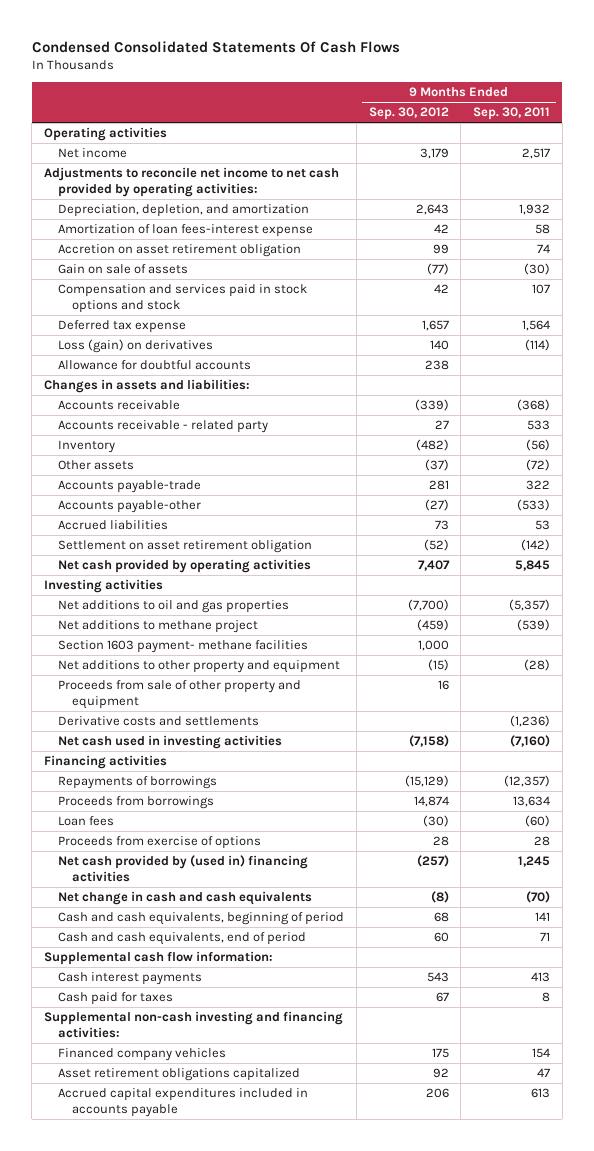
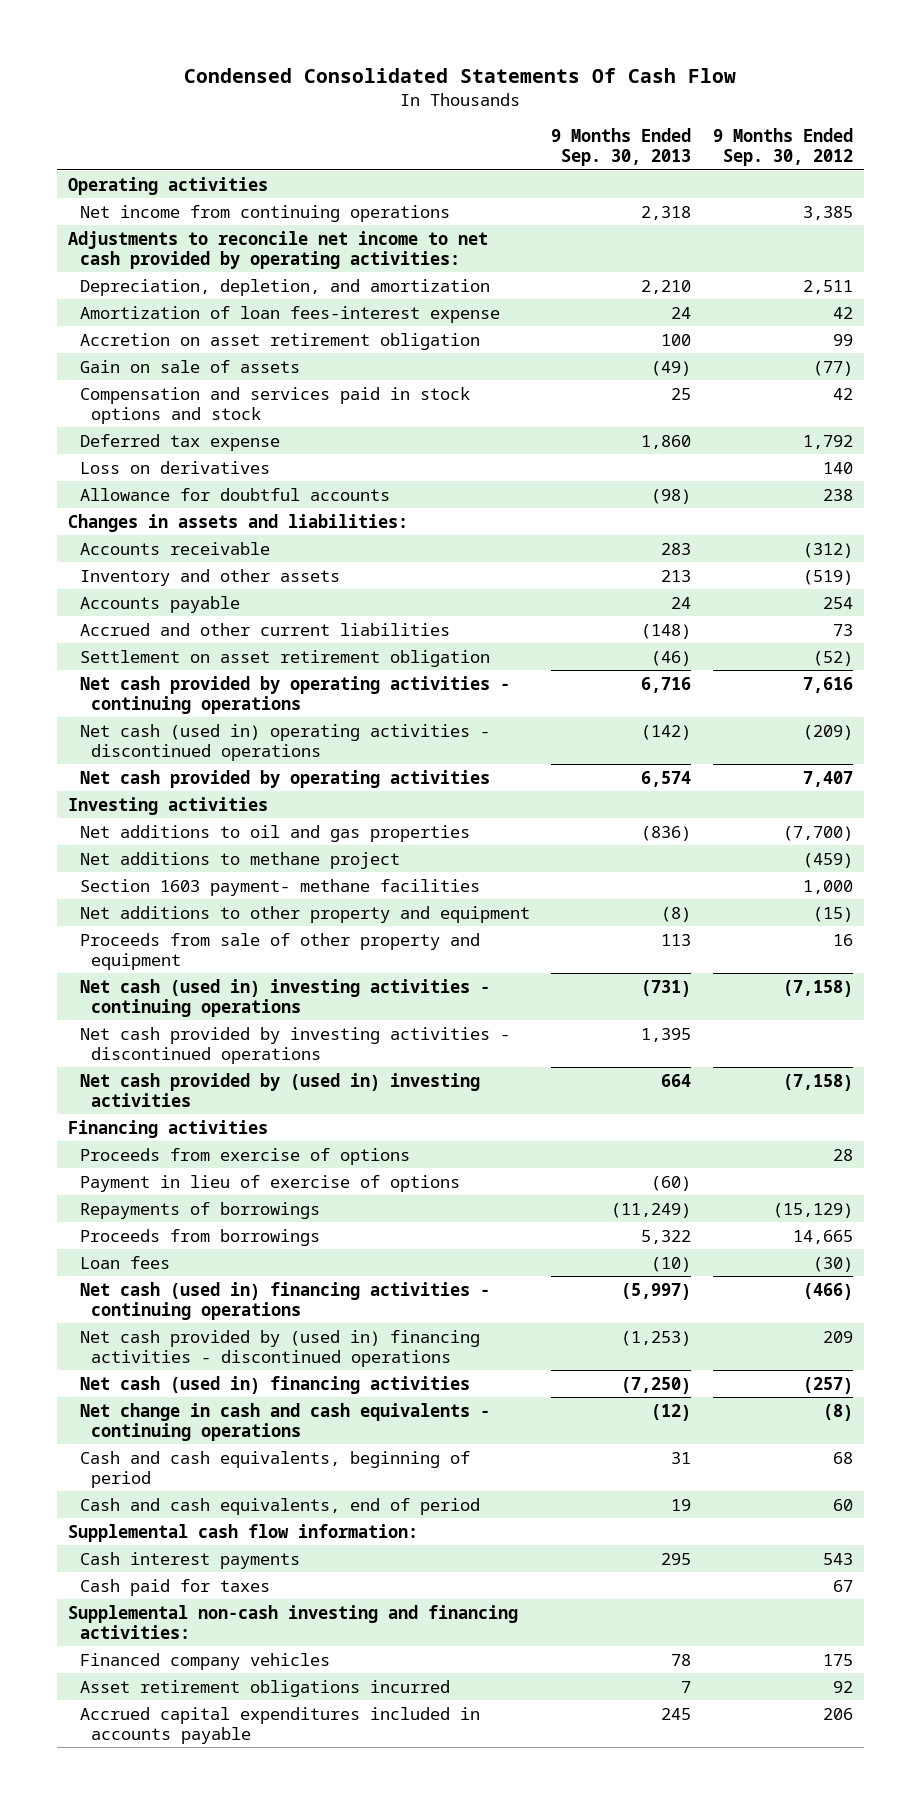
- Condensed Consolidated Statements Of Cash Flows
+ Condensed Consolidated Statements Of Cash Flow
- | 9 Months Ended Sep. 30, 2012 | 9 Months Ended Sep. 30, 2011
+ | 9 Months Ended Sep. 30, 2013 | 9 Months Ended Sep. 30, 2012
- Net income | 3,179 | 2,517
+ Net income from continuing operations | 2,318 | 3,385
- Depreciation, depletion, and amortization | 2,643 | 1,932
+ Depreciation, depletion, and amortization | 2,210 | 2,511
- Deferred tax expense | 1,657 | 1,564
- Loss (gain) on derivatives | 140 | (114)
+ Deferred tax expense | 1,860 | 1,792
+ Loss on derivatives | | 140
- Accounts receivable | (339) | (368)
- Accounts receivable - related party | 27 | 533
- Inventory | (482) | (56)
- Other assets | (37) | (72)
- Accounts payable-trade | 281 | 322
- Accounts payable-other | (27) | (533)
- Accrued liabilities | 73 | 53
+ Accounts receivable | 283 | (312)
+ Inventory and other assets | 213 | (519)
+ Accounts payable | 24 | 254
+ Accrued and other current liabilities | (148) | 73
+ Net cash provided by operating activities - continuing operations | 6,716 | 7,616
+ Net cash (used in) operating activities - discontinued operations | (142) | (209)
- Derivative costs and settlements | | (1,236)
- Net cash used in investing activities | (7,158) | (7,160)
+ Net cash (used in) investing activities - continuing operations | (731) | (7,158)
+ Net cash provided by investing activities - discontinued operations | 1,395 |
+ Net cash provided by (used in) investing activities | 664 | (7,158)
moved up: Proceeds from exercise of options | | 28
+ Payment in lieu of exercise of options | (60) |
- Proceeds from borrowings | 14,874 | 13,634
+ Proceeds from borrowings | 5,322 | 14,665
- Net cash provided by (used in) financing activities | (257) | 1,245
- Net change in cash and cash equivalents | (8) | (70)
+ Net cash (used in) financing activities - continuing operations | (5,997) | (466)
+ Net cash provided by (used in) financing activities - discontinued operations | (1,253) | 209
+ Net cash (used in) financing activities | (7,250) | (257)
+ Net change in cash and cash equivalents - continuing operations | (12) | (8)
- Asset retirement obligations capitalized | 92 | 47
+ Asset retirement obligations incurred | 7 | 92

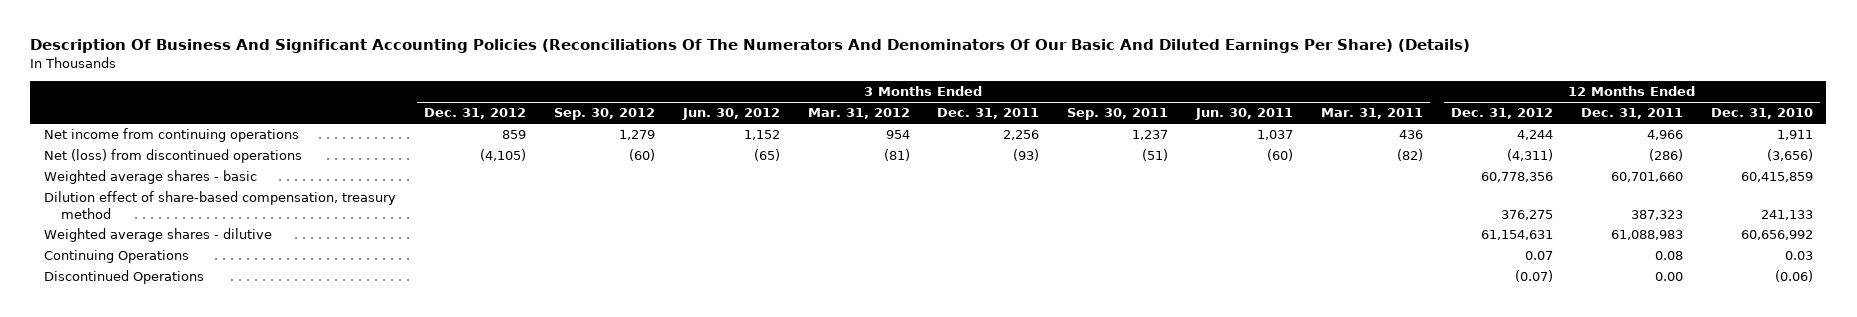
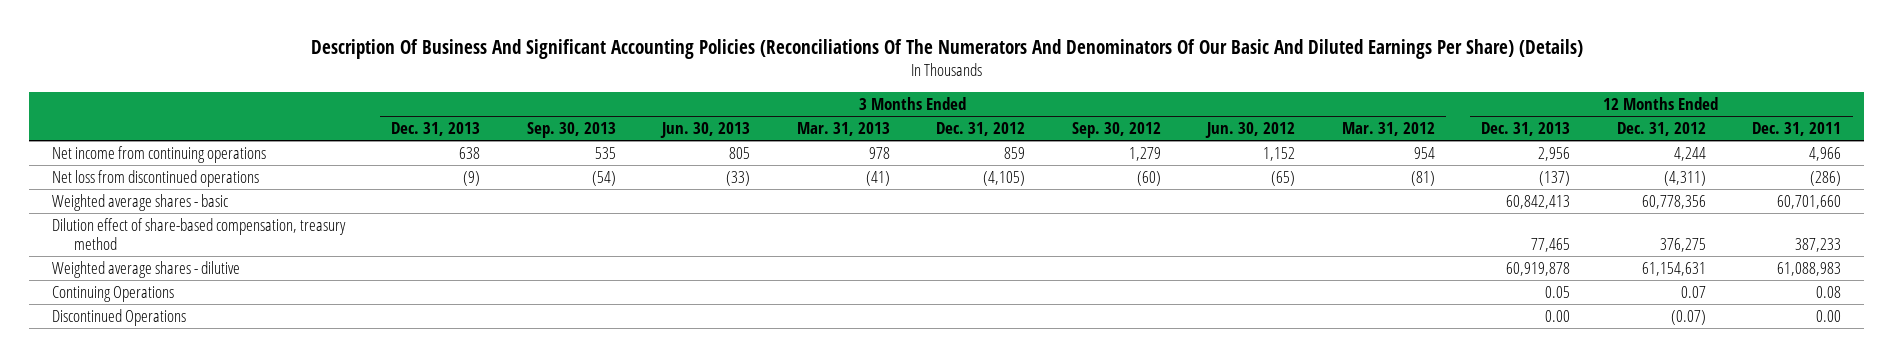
- | 3 Months Ended Dec. 31, 2012 | 3 Months Ended Sep. 30, 2012 | 3 Months Ended Jun. 30, 2012 | 3 Months Ended Mar. 31, 2012 | 3 Months Ended Dec. 31, 2011 | 3 Months Ended Sep. 30, 2011 | 3 Months Ended Jun. 30, 2011 | 3 Months Ended Mar. 31, 2011 | 12 Months Ended Dec. 31, 2012 | 12 Months Ended Dec. 31, 2011 | 12 Months Ended Dec. 31, 2010
+ | 3 Months Ended Dec. 31, 2013 | 3 Months Ended Sep. 30, 2013 | 3 Months Ended Jun. 30, 2013 | 3 Months Ended Mar. 31, 2013 | 3 Months Ended Dec. 31, 2012 | 3 Months Ended Sep. 30, 2012 | 3 Months Ended Jun. 30, 2012 | 3 Months Ended Mar. 31, 2012 | 12 Months Ended Dec. 31, 2013 | 12 Months Ended Dec. 31, 2012 | 12 Months Ended Dec. 31, 2011
- Net (loss) from discontinued operations | (4,105) | (60) | (65) | (81) | (93) | (51) | (60) | (82) | (4,311) | (286) | (3,656)
+ Net loss from discontinued operations | (9) | (54) | (33) | (41) | (4,105) | (60) | (65) | (81) | (137) | (4,311) | (286)
- Dilution effect of share-based compensation, treasury method | | | | | | | | | 376,275 | 387,323 | 241,133
+ Dilution effect of share-based compensation, treasury method | | | | | | | | | 77,465 | 376,275 | 387,233

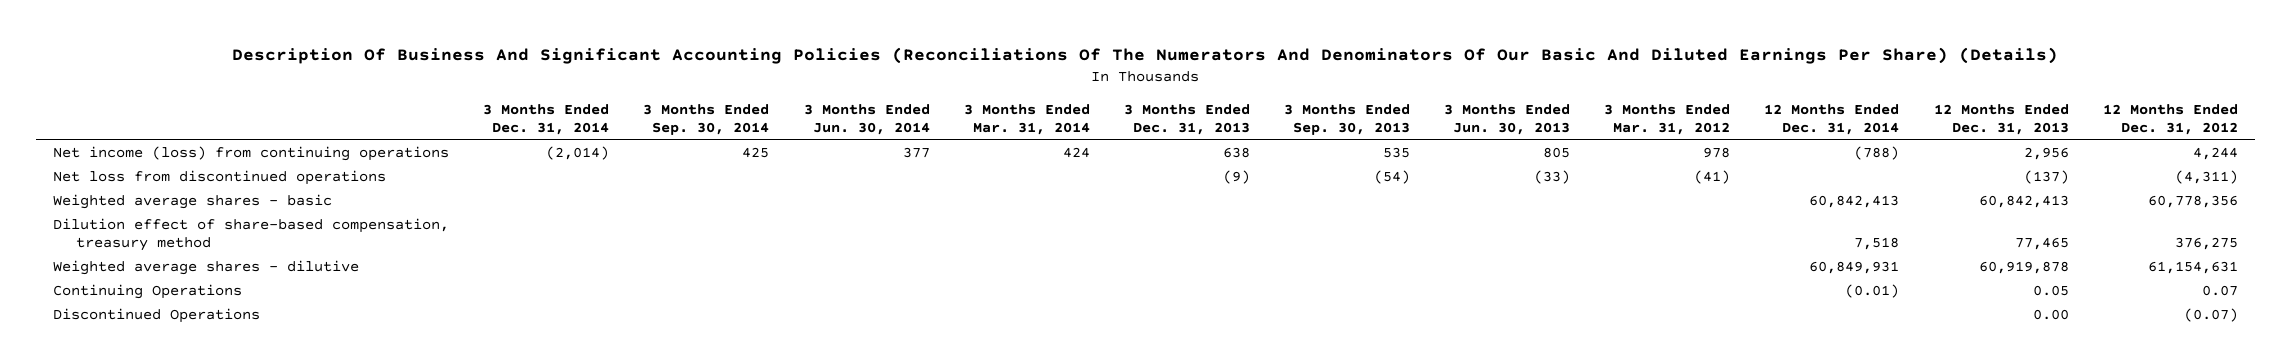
- | 3 Months Ended Dec. 31, 2013 | 3 Months Ended Sep. 30, 2013 | 3 Months Ended Jun. 30, 2013 | 3 Months Ended Mar. 31, 2013 | 3 Months Ended Dec. 31, 2012 | 3 Months Ended Sep. 30, 2012 | 3 Months Ended Jun. 30, 2012 | 3 Months Ended Mar. 31, 2012 | 12 Months Ended Dec. 31, 2013 | 12 Months Ended Dec. 31, 2012 | 12 Months Ended Dec. 31, 2011
+ | 3 Months Ended Dec. 31, 2014 | 3 Months Ended Sep. 30, 2014 | 3 Months Ended Jun. 30, 2014 | 3 Months Ended Mar. 31, 2014 | 3 Months Ended Dec. 31, 2013 | 3 Months Ended Sep. 30, 2013 | 3 Months Ended Jun. 30, 2013 | 3 Months Ended Mar. 31, 2012 | 12 Months Ended Dec. 31, 2014 | 12 Months Ended Dec. 31, 2013 | 12 Months Ended Dec. 31, 2012
- Net income from continuing operations | 638 | 535 | 805 | 978 | 859 | 1,279 | 1,152 | 954 | 2,956 | 4,244 | 4,966
- Net loss from discontinued operations | (9) | (54) | (33) | (41) | (4,105) | (60) | (65) | (81) | (137) | (4,311) | (286)
+ Net income (loss) from continuing operations | (2,014) | 425 | 377 | 424 | 638 | 535 | 805 | 978 | (788) | 2,956 | 4,244
+ Net loss from discontinued operations | | | | | (9) | (54) | (33) | (41) | | (137) | (4,311)

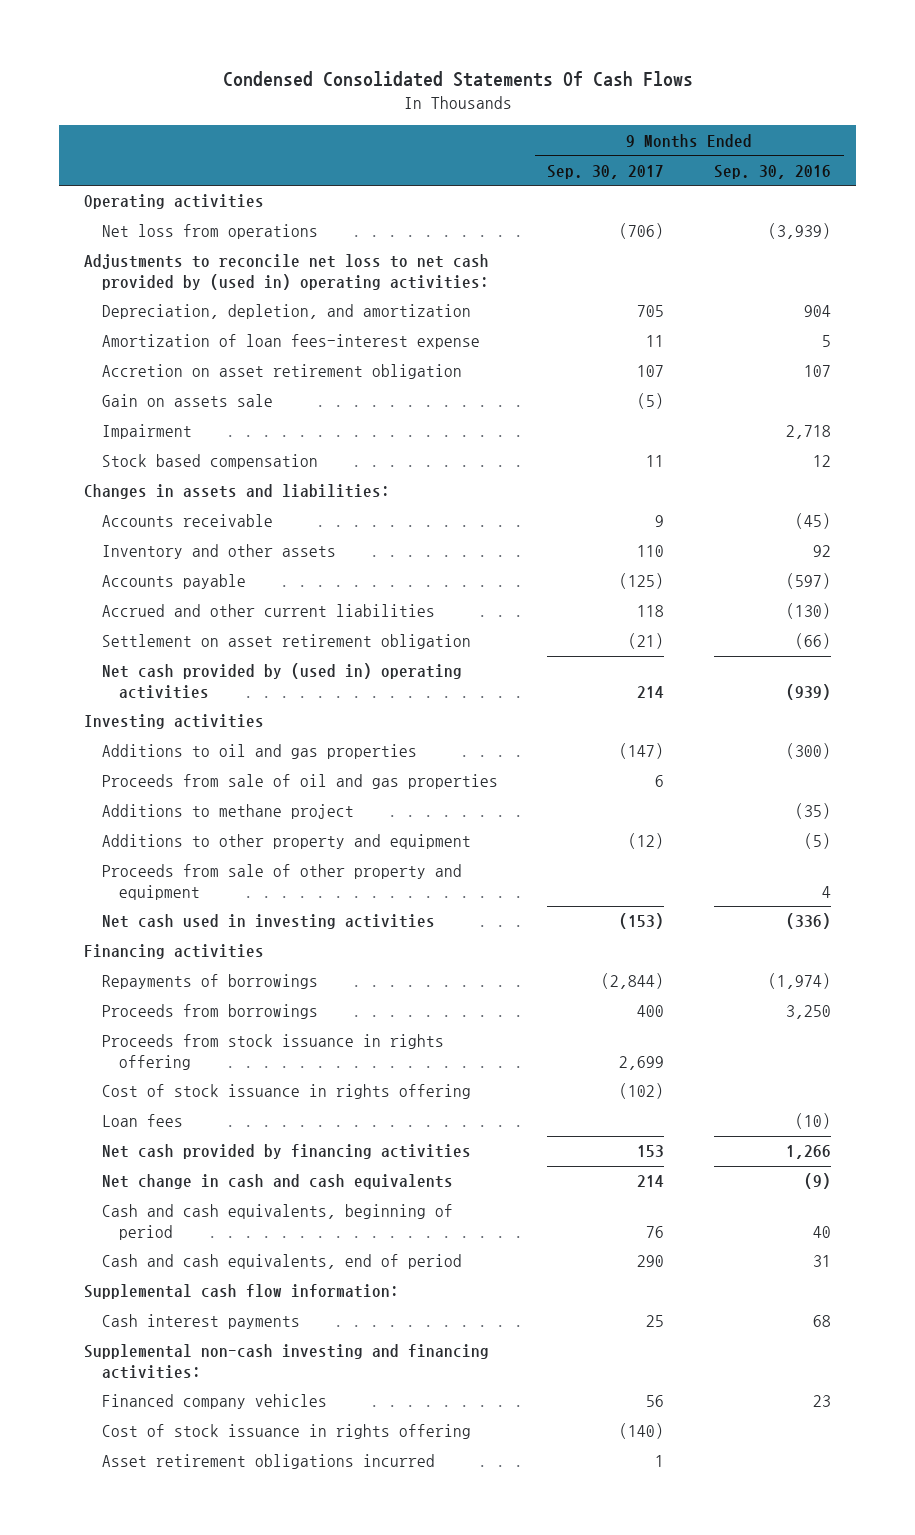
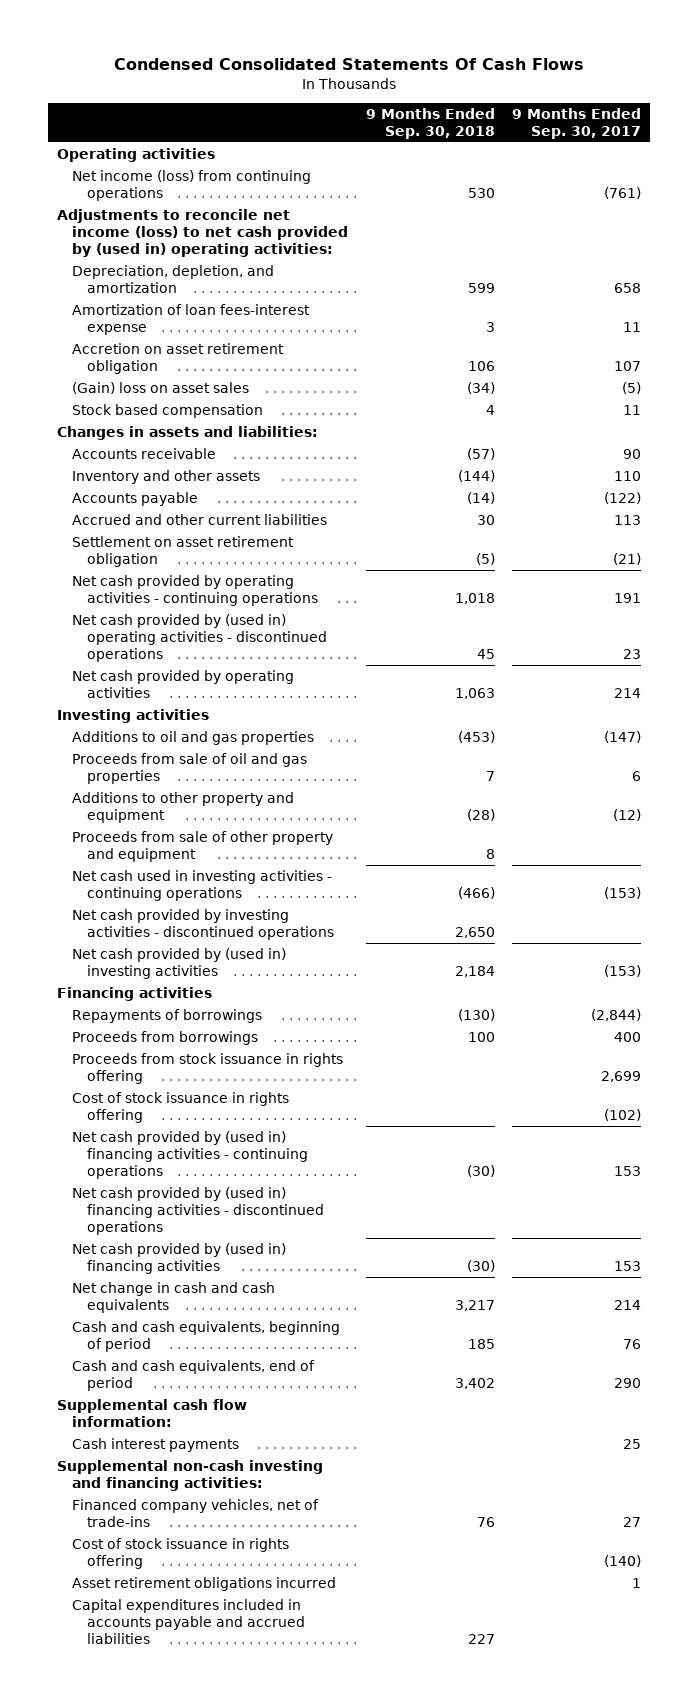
- | 9 Months Ended Sep. 30, 2017 | 9 Months Ended Sep. 30, 2016
+ | 9 Months Ended Sep. 30, 2018 | 9 Months Ended Sep. 30, 2017
- Net loss from operations | (706) | (3,939)
- Adjustments to reconcile net loss to net cash provided by (used in) operating activities:
- Depreciation, depletion, and amortization | 705 | 904
+ Net income (loss) from continuing operations | 530 | (761)
+ Adjustments to reconcile net income (loss) to net cash provided by (used in) operating activities:
+ Depreciation, depletion, and amortization | 599 | 658
- Gain on assets sale | (5) |
- Impairment | | 2,718
+ (Gain) loss on asset sales | (34) | (5)
- Accounts receivable | 9 | (45)
+ Accounts receivable | (57) | 90
- Accounts payable | (125) | (597)
- Accrued and other current liabilities | 118 | (130)
+ Accounts payable | (14) | (122)
+ Accrued and other current liabilities | 30 | 113
- Net cash provided by (used in) operating activities | 214 | (939)
+ Net cash provided by operating activities - continuing operations | 1,018 | 191
+ Net cash provided by (used in) operating activities - discontinued operations | 45 | 23
+ Net cash provided by operating activities | 1,063 | 214
- Additions to methane project | | (35)
- Net cash used in investing activities | (153) | (336)
+ Net cash used in investing activities - continuing operations | (466) | (153)
+ Net cash provided by investing activities - discontinued operations | 2,650 |
+ Net cash provided by (used in) investing activities | 2,184 | (153)
- Loan fees | | (10)
- Net cash provided by financing activities | 153 | 1,266
+ Net cash provided by (used in) financing activities - continuing operations | (30) | 153
+ Net cash provided by (used in) financing activities - discontinued operations
+ Net cash provided by (used in) financing activities | (30) | 153
- Financed company vehicles | 56 | 23
+ Financed company vehicles, net of trade-ins | 76 | 27
+ Capital expenditures included in accounts payable and accrued liabilities | 227 |

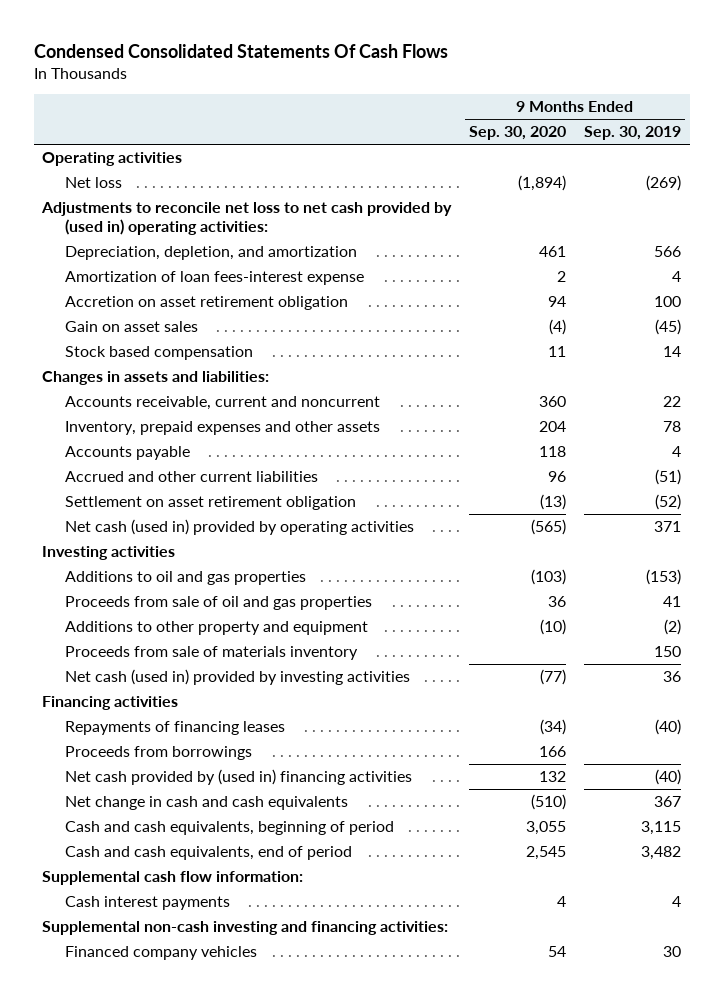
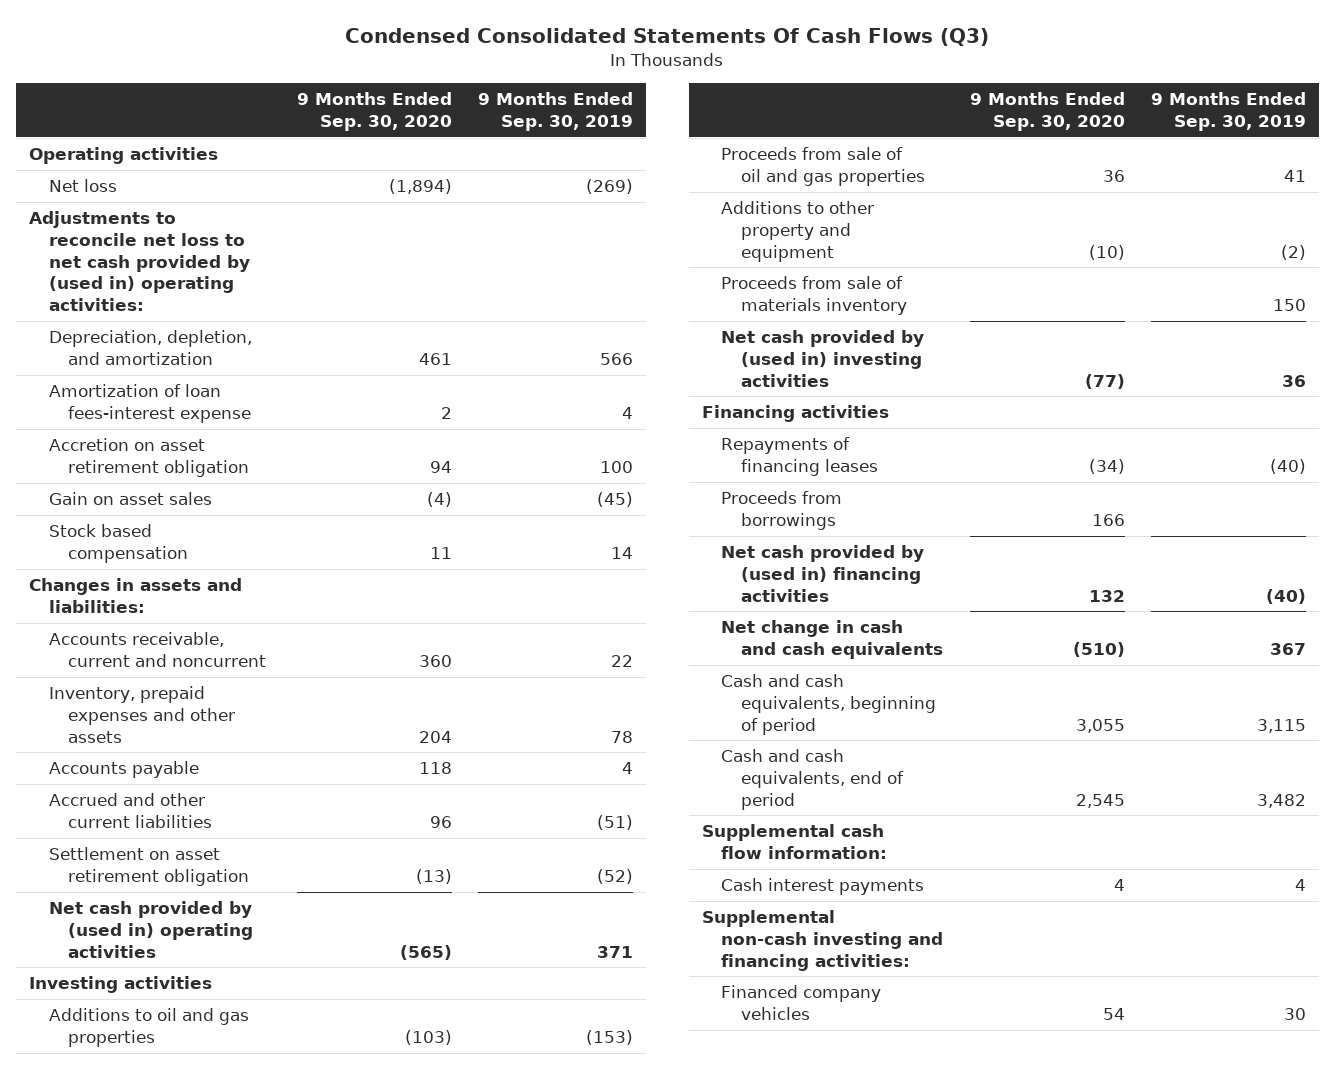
- Condensed Consolidated Statements Of Cash Flows
+ Condensed Consolidated Statements Of Cash Flows (Q3)
- Net cash (used in) provided by operating activities | (565) | 371
+ Net cash provided by (used in) operating activities | (565) | 371
- Net cash (used in) provided by investing activities | (77) | 36
+ Net cash provided by (used in) investing activities | (77) | 36

